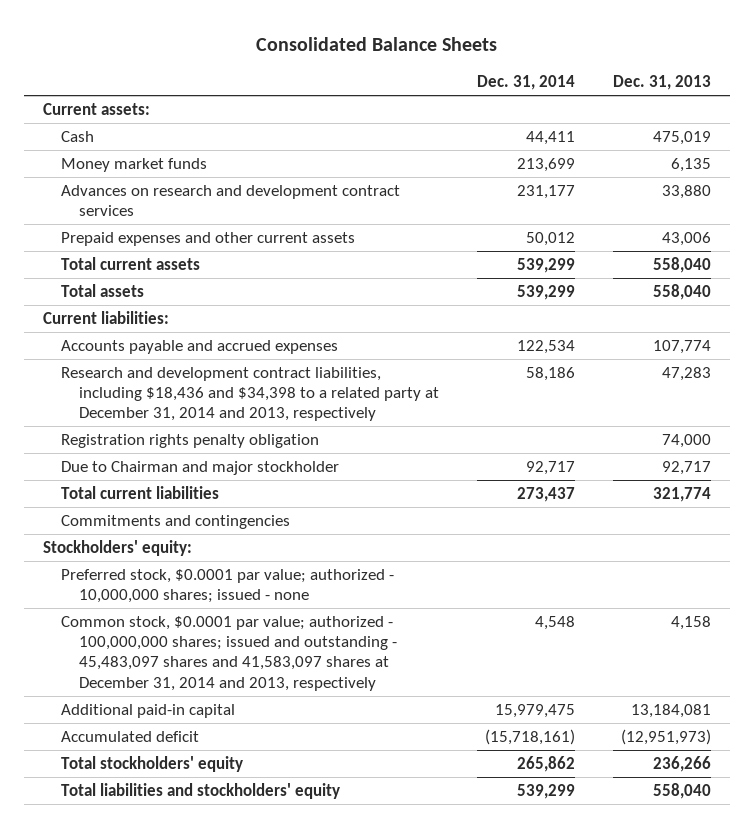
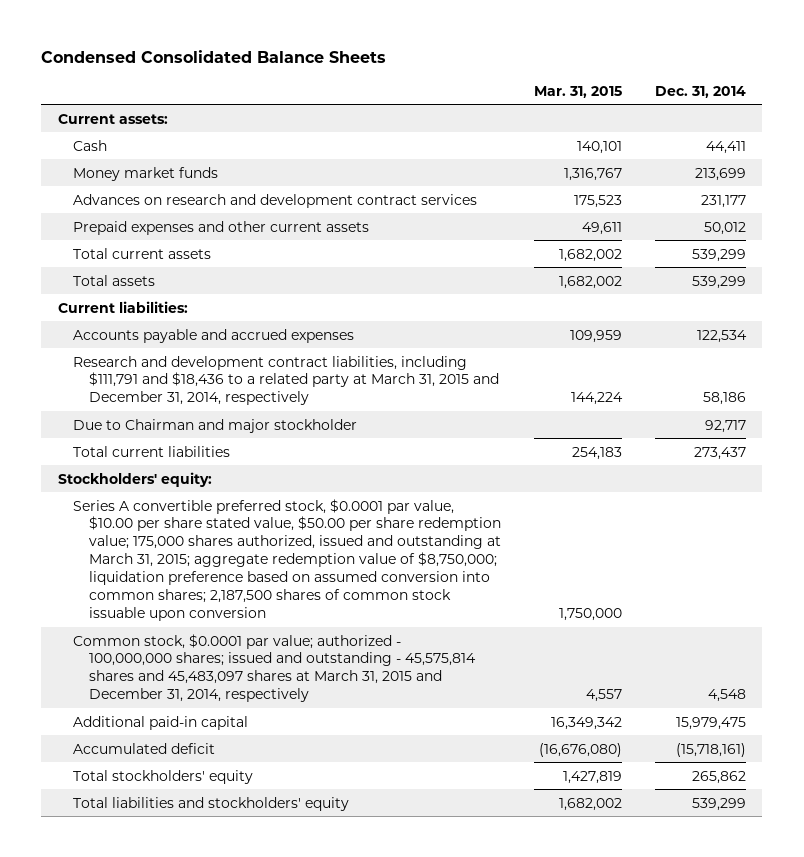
- Consolidated Balance Sheets
+ Condensed Consolidated Balance Sheets
- | Dec. 31, 2014 | Dec. 31, 2013
+ | Mar. 31, 2015 | Dec. 31, 2014
- Research and development contract liabilities, including $18,436 and $34,398 to a related party at December 31, 2014 and 2013, respectively | 58,186 | 47,283
- Registration rights penalty obligation | | 74,000
+ Research and development contract liabilities, including $111,791 and $18,436 to a related party at March 31, 2015 and December 31, 2014, respectively | 144,224 | 58,186
- Commitments and contingencies
- Preferred stock, $0.0001 par value; authorized - 10,000,000 shares; issued - none
- Common stock, $0.0001 par value; authorized - 100,000,000 shares; issued and outstanding - 45,483,097 shares and 41,583,097 shares at December 31, 2014 and 2013, respectively | 4,548 | 4,158
+ Series A convertible preferred stock, $0.0001 par value, $10.00 per share stated value, $50.00 per share redemption value; 175,000 shares authorized, issued and outstanding at March 31, 2015; aggregate redemption value of $8,750,000; liquidation preference based on assumed conversion into common shares; 2,187,500 shares of common stock issuable upon conversion | 1,750,000 |
+ Common stock, $0.0001 par value; authorized - 100,000,000 shares; issued and outstanding - 45,575,814 shares and 45,483,097 shares at March 31, 2015 and December 31, 2014, respectively | 4,557 | 4,548

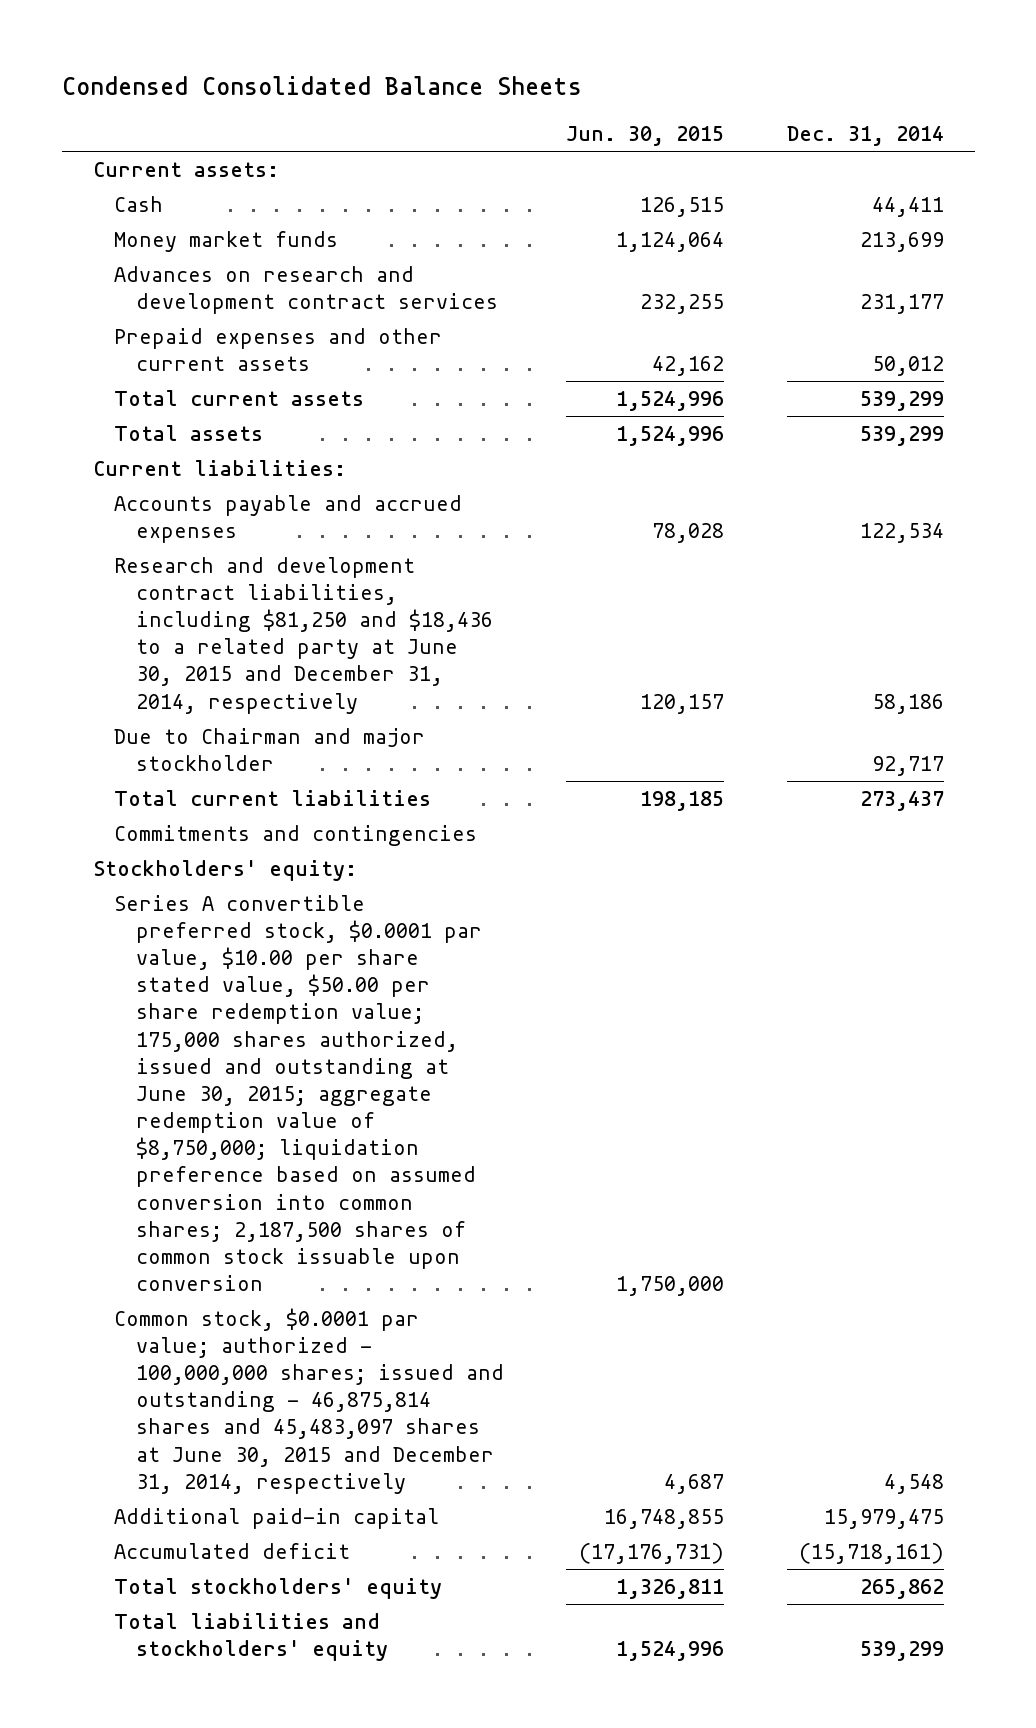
- | Mar. 31, 2015 | Dec. 31, 2014
+ | Jun. 30, 2015 | Dec. 31, 2014
- Research and development contract liabilities, including $111,791 and $18,436 to a related party at March 31, 2015 and December 31, 2014, respectively | 144,224 | 58,186
+ Research and development contract liabilities, including $81,250 and $18,436 to a related party at June 30, 2015 and December 31, 2014, respectively | 120,157 | 58,186
+ Commitments and contingencies
- Series A convertible preferred stock, $0.0001 par value, $10.00 per share stated value, $50.00 per share redemption value; 175,000 shares authorized, issued and outstanding at March 31, 2015; aggregate redemption value of $8,750,000; liquidation preference based on assumed conversion into common shares; 2,187,500 shares of common stock issuable upon conversion | 1,750,000 |
- Common stock, $0.0001 par value; authorized - 100,000,000 shares; issued and outstanding - 45,575,814 shares and 45,483,097 shares at March 31, 2015 and December 31, 2014, respectively | 4,557 | 4,548
+ Series A convertible preferred stock, $0.0001 par value, $10.00 per share stated value, $50.00 per share redemption value; 175,000 shares authorized, issued and outstanding at June 30, 2015; aggregate redemption value of $8,750,000; liquidation preference based on assumed conversion into common shares; 2,187,500 shares of common stock issuable upon conversion | 1,750,000 |
+ Common stock, $0.0001 par value; authorized - 100,000,000 shares; issued and outstanding - 46,875,814 shares and 45,483,097 shares at June 30, 2015 and December 31, 2014, respectively | 4,687 | 4,548

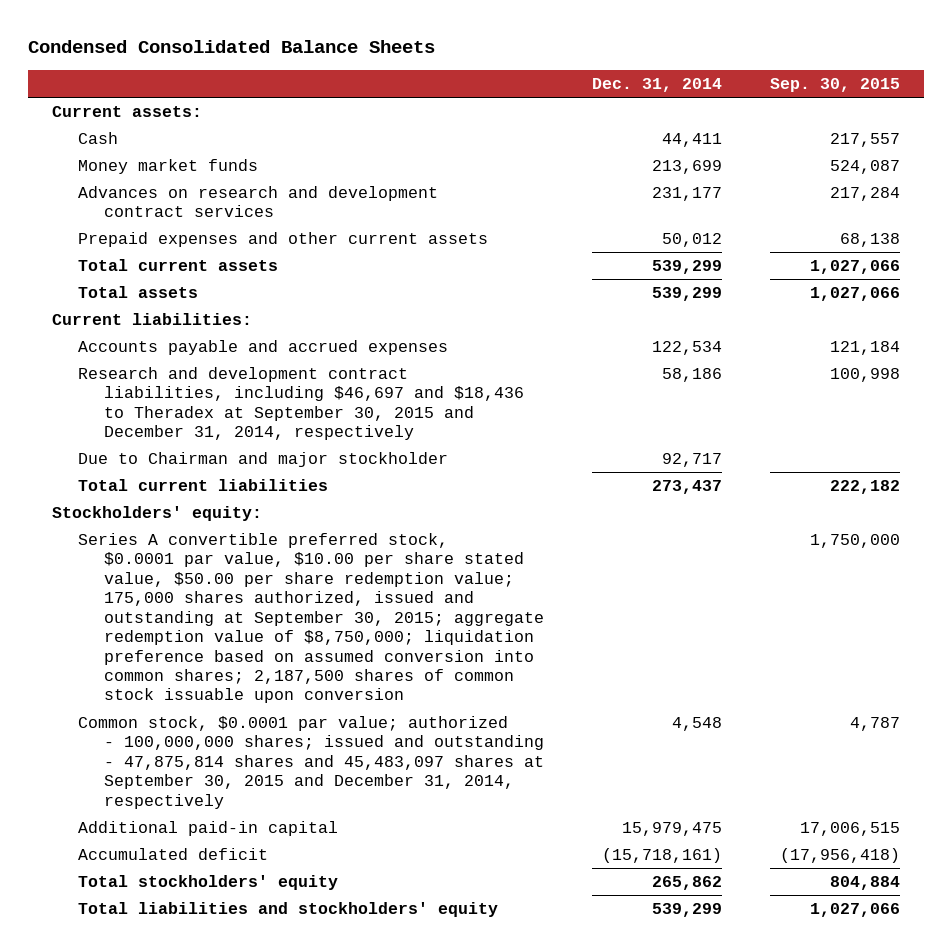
- | Jun. 30, 2015 | Dec. 31, 2014
+ | Dec. 31, 2014 | Sep. 30, 2015
- Research and development contract liabilities, including $81,250 and $18,436 to a related party at June 30, 2015 and December 31, 2014, respectively | 120,157 | 58,186
+ Research and development contract liabilities, including $46,697 and $18,436 to Theradex at September 30, 2015 and December 31, 2014, respectively | 58,186 | 100,998
- Commitments and contingencies
- Series A convertible preferred stock, $0.0001 par value, $10.00 per share stated value, $50.00 per share redemption value; 175,000 shares authorized, issued and outstanding at June 30, 2015; aggregate redemption value of $8,750,000; liquidation preference based on assumed conversion into common shares; 2,187,500 shares of common stock issuable upon conversion | 1,750,000 |
- Common stock, $0.0001 par value; authorized - 100,000,000 shares; issued and outstanding - 46,875,814 shares and 45,483,097 shares at June 30, 2015 and December 31, 2014, respectively | 4,687 | 4,548
+ Series A convertible preferred stock, $0.0001 par value, $10.00 per share stated value, $50.00 per share redemption value; 175,000 shares authorized, issued and outstanding at September 30, 2015; aggregate redemption value of $8,750,000; liquidation preference based on assumed conversion into common shares; 2,187,500 shares of common stock issuable upon conversion | | 1,750,000
+ Common stock, $0.0001 par value; authorized - 100,000,000 shares; issued and outstanding - 47,875,814 shares and 45,483,097 shares at September 30, 2015 and December 31, 2014, respectively | 4,548 | 4,787

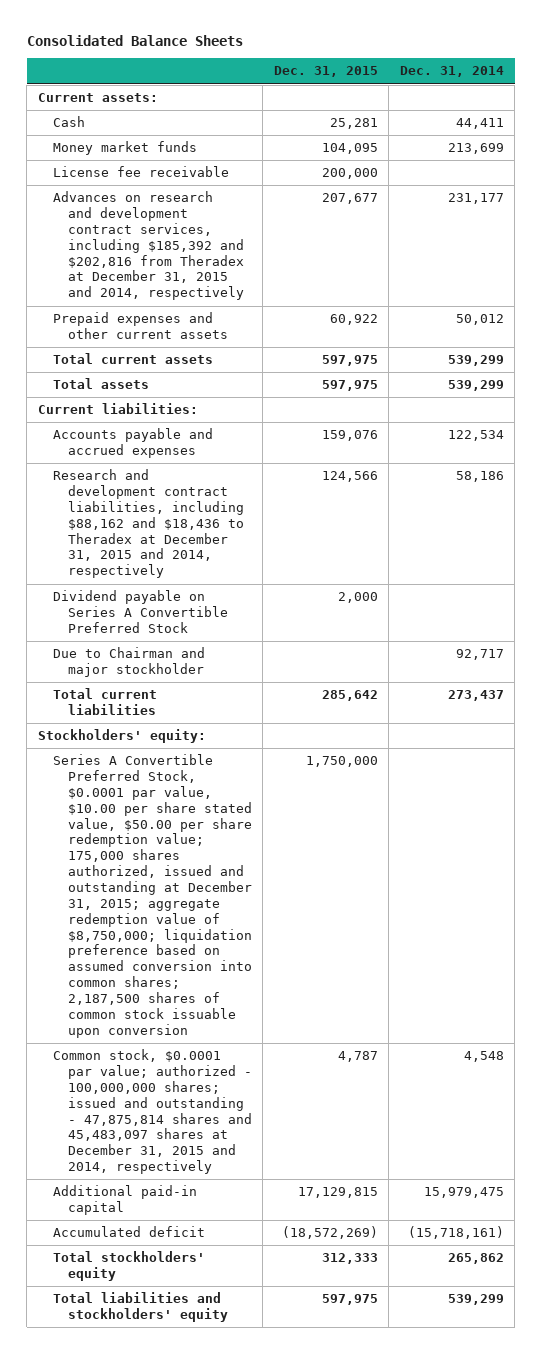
- Condensed Consolidated Balance Sheets
+ Consolidated Balance Sheets
- | Dec. 31, 2014 | Sep. 30, 2015
+ | Dec. 31, 2015 | Dec. 31, 2014
- Advances on research and development contract services | 231,177 | 217,284
+ License fee receivable | 200,000 |
+ Advances on research and development contract services, including $185,392 and $202,816 from Theradex at December 31, 2015 and 2014, respectively | 207,677 | 231,177
- Research and development contract liabilities, including $46,697 and $18,436 to Theradex at September 30, 2015 and December 31, 2014, respectively | 58,186 | 100,998
+ Research and development contract liabilities, including $88,162 and $18,436 to Theradex at December 31, 2015 and 2014, respectively | 124,566 | 58,186
+ Dividend payable on Series A Convertible Preferred Stock | 2,000 |
- Series A convertible preferred stock, $0.0001 par value, $10.00 per share stated value, $50.00 per share redemption value; 175,000 shares authorized, issued and outstanding at September 30, 2015; aggregate redemption value of $8,750,000; liquidation preference based on assumed conversion into common shares; 2,187,500 shares of common stock issuable upon conversion | | 1,750,000
- Common stock, $0.0001 par value; authorized - 100,000,000 shares; issued and outstanding - 47,875,814 shares and 45,483,097 shares at September 30, 2015 and December 31, 2014, respectively | 4,548 | 4,787
+ Series A Convertible Preferred Stock, $0.0001 par value, $10.00 per share stated value, $50.00 per share redemption value; 175,000 shares authorized, issued and outstanding at December 31, 2015; aggregate redemption value of $8,750,000; liquidation preference based on assumed conversion into common shares; 2,187,500 shares of common stock issuable upon conversion | 1,750,000 |
+ Common stock, $0.0001 par value; authorized - 100,000,000 shares; issued and outstanding - 47,875,814 shares and 45,483,097 shares at December 31, 2015 and 2014, respectively | 4,787 | 4,548

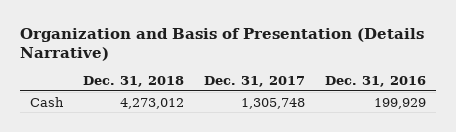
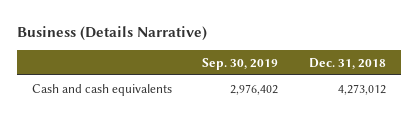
- Organization and Basis of Presentation (Details Narrative)
+ Business (Details Narrative)
- | Dec. 31, 2018 | Dec. 31, 2017 | Dec. 31, 2016
+ | Sep. 30, 2019 | Dec. 31, 2018
- Cash | 4,273,012 | 1,305,748 | 199,929
+ Cash and cash equivalents | 2,976,402 | 4,273,012

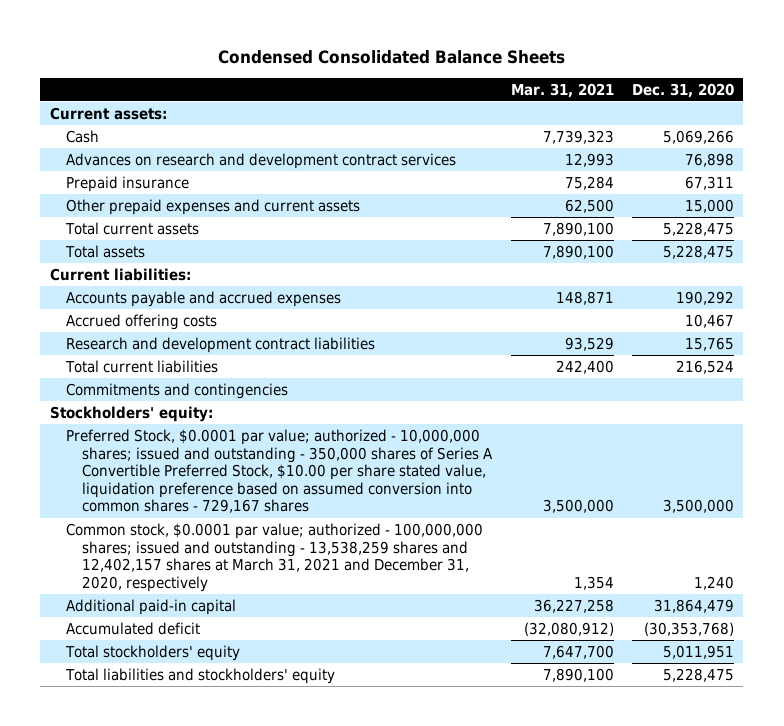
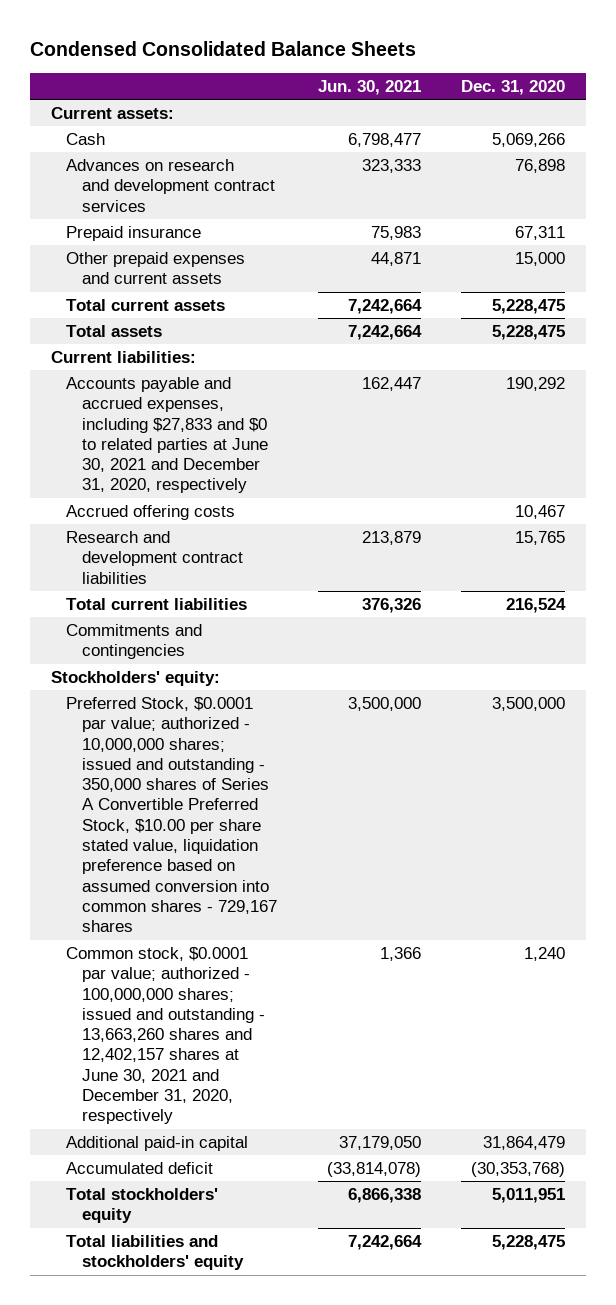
- | Mar. 31, 2021 | Dec. 31, 2020
+ | Jun. 30, 2021 | Dec. 31, 2020
- Accounts payable and accrued expenses | 148,871 | 190,292
+ Accounts payable and accrued expenses, including $27,833 and $0 to related parties at June 30, 2021 and December 31, 2020, respectively | 162,447 | 190,292
- Common stock, $0.0001 par value; authorized - 100,000,000 shares; issued and outstanding - 13,538,259 shares and 12,402,157 shares at March 31, 2021 and December 31, 2020, respectively | 1,354 | 1,240
+ Common stock, $0.0001 par value; authorized - 100,000,000 shares; issued and outstanding - 13,663,260 shares and 12,402,157 shares at June 30, 2021 and December 31, 2020, respectively | 1,366 | 1,240

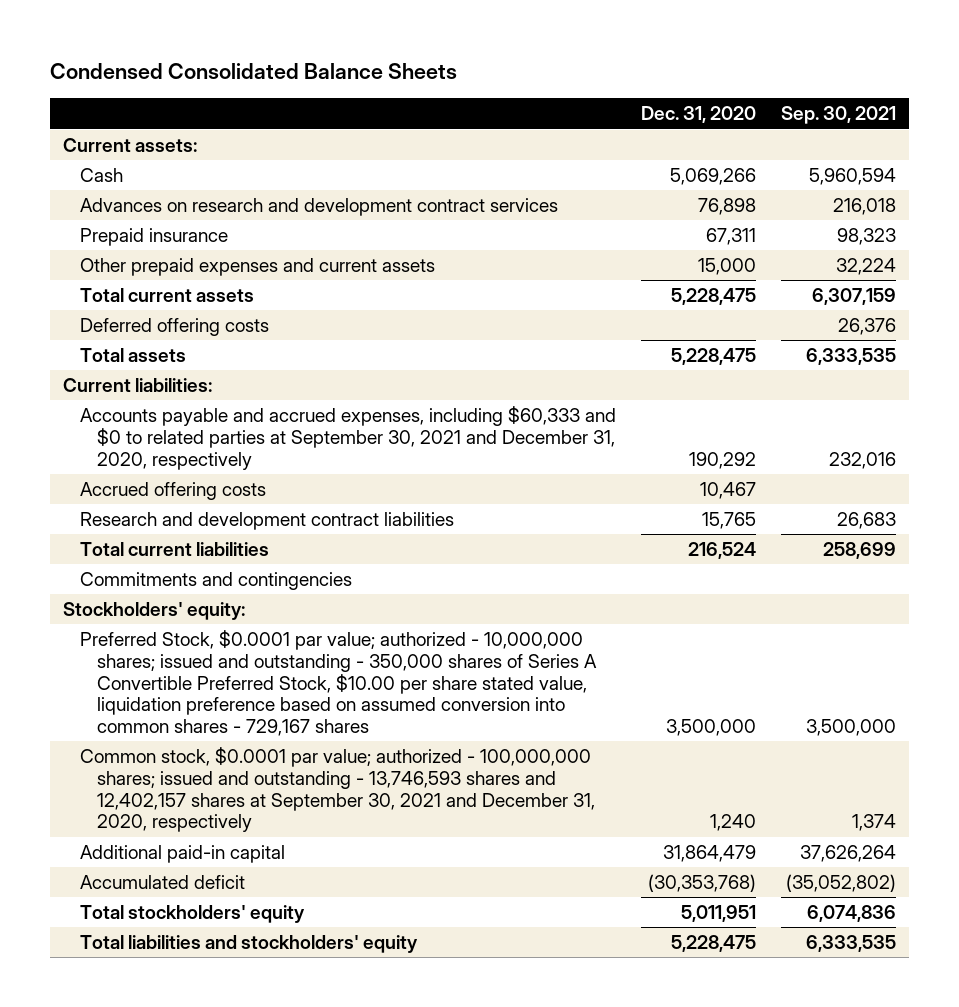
- | Jun. 30, 2021 | Dec. 31, 2020
+ | Dec. 31, 2020 | Sep. 30, 2021
+ Deferred offering costs | | 26,376
- Accounts payable and accrued expenses, including $27,833 and $0 to related parties at June 30, 2021 and December 31, 2020, respectively | 162,447 | 190,292
+ Accounts payable and accrued expenses, including $60,333 and $0 to related parties at September 30, 2021 and December 31, 2020, respectively | 190,292 | 232,016
- Common stock, $0.0001 par value; authorized - 100,000,000 shares; issued and outstanding - 13,663,260 shares and 12,402,157 shares at June 30, 2021 and December 31, 2020, respectively | 1,366 | 1,240
+ Common stock, $0.0001 par value; authorized - 100,000,000 shares; issued and outstanding - 13,746,593 shares and 12,402,157 shares at September 30, 2021 and December 31, 2020, respectively | 1,240 | 1,374

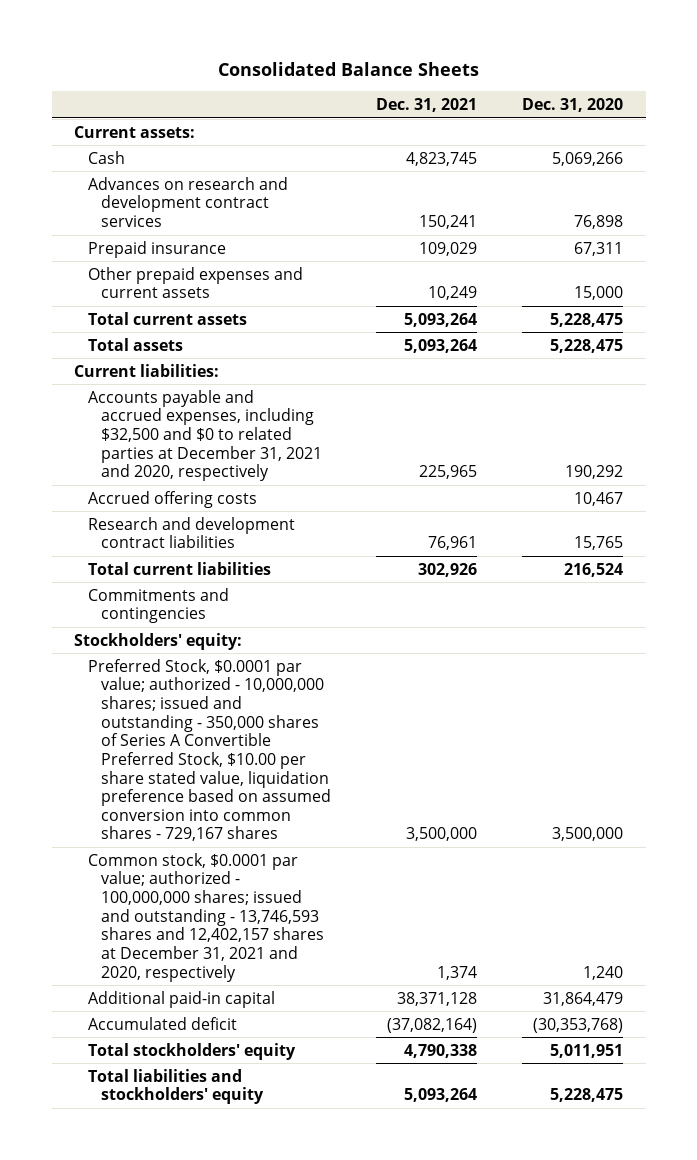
- Condensed Consolidated Balance Sheets
+ Consolidated Balance Sheets
- | Dec. 31, 2020 | Sep. 30, 2021
+ | Dec. 31, 2021 | Dec. 31, 2020
- Deferred offering costs | | 26,376
- Accounts payable and accrued expenses, including $60,333 and $0 to related parties at September 30, 2021 and December 31, 2020, respectively | 190,292 | 232,016
+ Accounts payable and accrued expenses, including $32,500 and $0 to related parties at December 31, 2021 and 2020, respectively | 225,965 | 190,292
- Common stock, $0.0001 par value; authorized - 100,000,000 shares; issued and outstanding - 13,746,593 shares and 12,402,157 shares at September 30, 2021 and December 31, 2020, respectively | 1,240 | 1,374
+ Common stock, $0.0001 par value; authorized - 100,000,000 shares; issued and outstanding - 13,746,593 shares and 12,402,157 shares at December 31, 2021 and 2020, respectively | 1,374 | 1,240

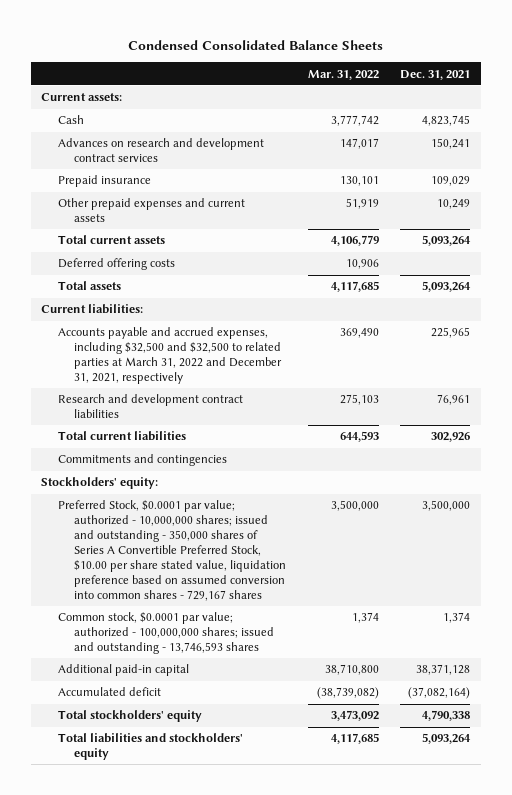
- Consolidated Balance Sheets
+ Condensed Consolidated Balance Sheets
- | Dec. 31, 2021 | Dec. 31, 2020
+ | Mar. 31, 2022 | Dec. 31, 2021
+ Deferred offering costs | 10,906 |
- Accounts payable and accrued expenses, including $32,500 and $0 to related parties at December 31, 2021 and 2020, respectively | 225,965 | 190,292
- Accrued offering costs | | 10,467
+ Accounts payable and accrued expenses, including $32,500 and $32,500 to related parties at March 31, 2022 and December 31, 2021, respectively | 369,490 | 225,965
- Common stock, $0.0001 par value; authorized - 100,000,000 shares; issued and outstanding - 13,746,593 shares and 12,402,157 shares at December 31, 2021 and 2020, respectively | 1,374 | 1,240
+ Common stock, $0.0001 par value; authorized - 100,000,000 shares; issued and outstanding - 13,746,593 shares | 1,374 | 1,374

